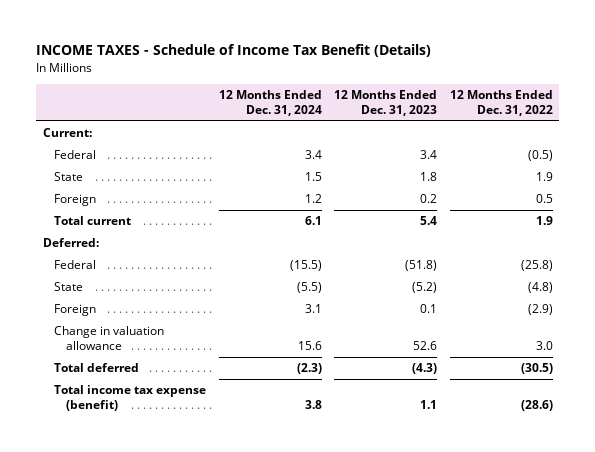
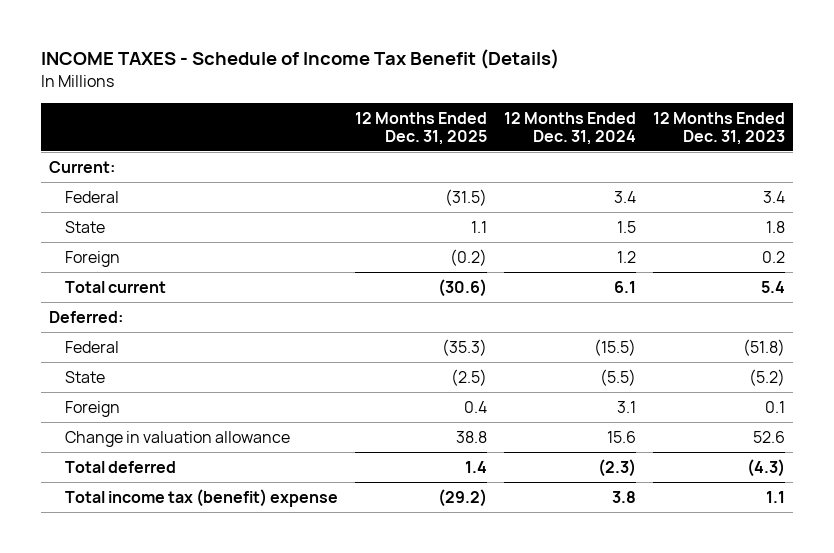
- | 12 Months Ended Dec. 31, 2024 | 12 Months Ended Dec. 31, 2023 | 12 Months Ended Dec. 31, 2022
+ | 12 Months Ended Dec. 31, 2025 | 12 Months Ended Dec. 31, 2024 | 12 Months Ended Dec. 31, 2023
- Total income tax expense (benefit) | 3.8 | 1.1 | (28.6)
+ Total income tax (benefit) expense | (29.2) | 3.8 | 1.1

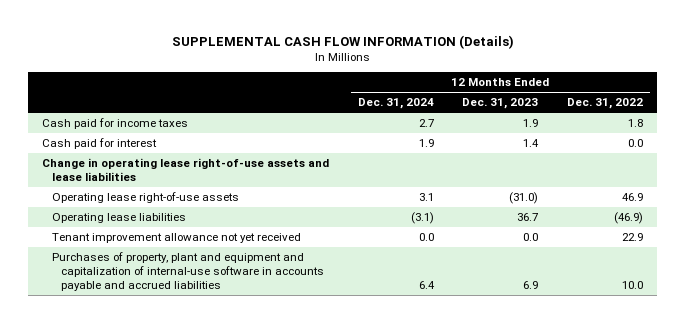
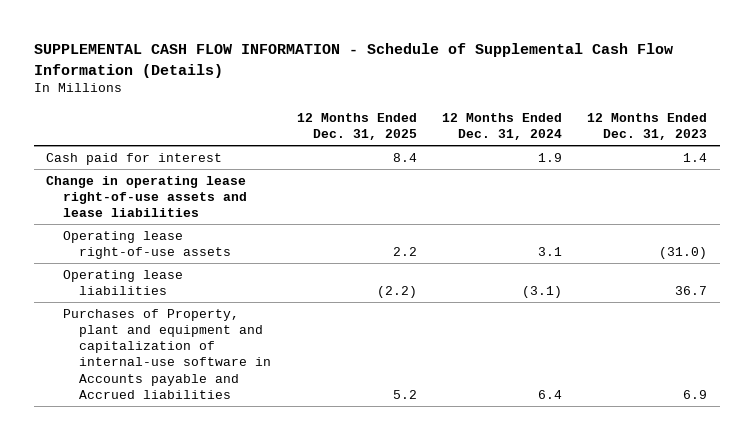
- SUPPLEMENTAL CASH FLOW INFORMATION (Details)
+ SUPPLEMENTAL CASH FLOW INFORMATION - Schedule of Supplemental Cash Flow Information (Details)
- | 12 Months Ended Dec. 31, 2024 | 12 Months Ended Dec. 31, 2023 | 12 Months Ended Dec. 31, 2022
+ | 12 Months Ended Dec. 31, 2025 | 12 Months Ended Dec. 31, 2024 | 12 Months Ended Dec. 31, 2023
- Cash paid for income taxes | 2.7 | 1.9 | 1.8
- Tenant improvement allowance not yet received | 0.0 | 0.0 | 22.9
- Purchases of property, plant and equipment and capitalization of internal-use software in accounts payable and accrued liabilities | 6.4 | 6.9 | 10.0
+ Purchases of Property, plant and equipment and capitalization of internal-use software in Accounts payable and Accrued liabilities | 5.2 | 6.4 | 6.9

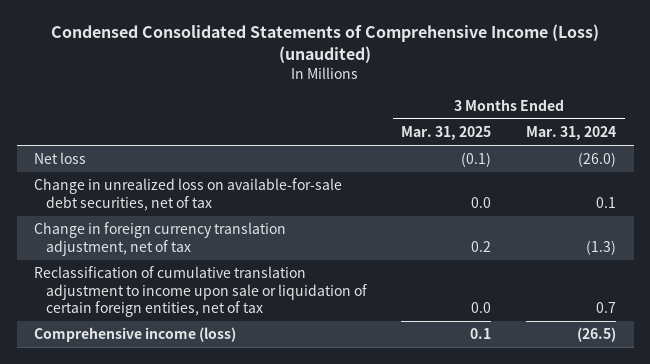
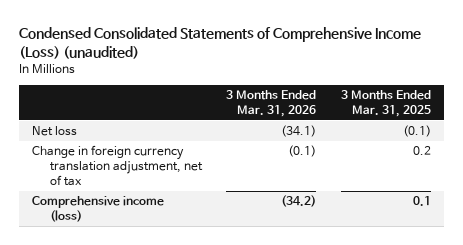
- | 3 Months Ended Mar. 31, 2025 | 3 Months Ended Mar. 31, 2024
+ | 3 Months Ended Mar. 31, 2026 | 3 Months Ended Mar. 31, 2025
- Change in unrealized loss on available-for-sale debt securities, net of tax | 0.0 | 0.1
- Reclassification of cumulative translation adjustment to income upon sale or liquidation of certain foreign entities, net of tax | 0.0 | 0.7

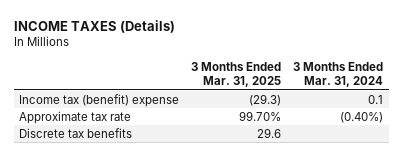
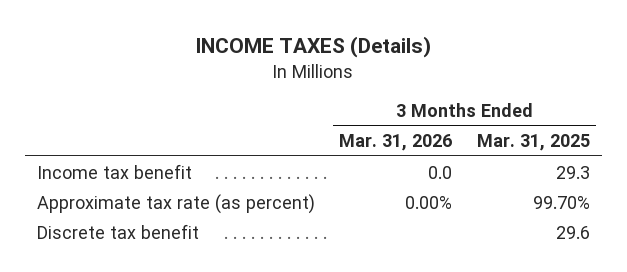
- | 3 Months Ended Mar. 31, 2025 | 3 Months Ended Mar. 31, 2024
+ | 3 Months Ended Mar. 31, 2026 | 3 Months Ended Mar. 31, 2025
- Income tax (benefit) expense | (29.3) | 0.1
- Approximate tax rate | 99.70% | (0.40%)
- Discrete tax benefits | 29.6 |
+ Income tax benefit | 0.0 | 29.3
+ Approximate tax rate (as percent) | 0.00% | 99.70%
+ Discrete tax benefit | | 29.6

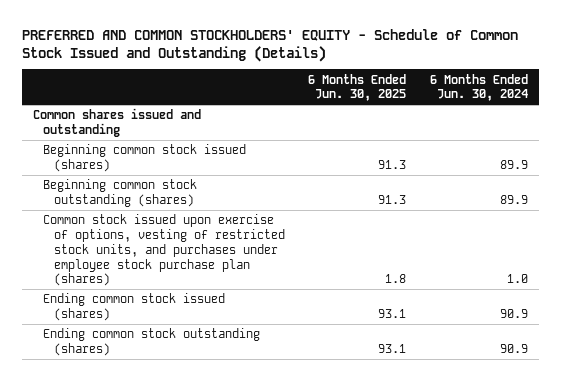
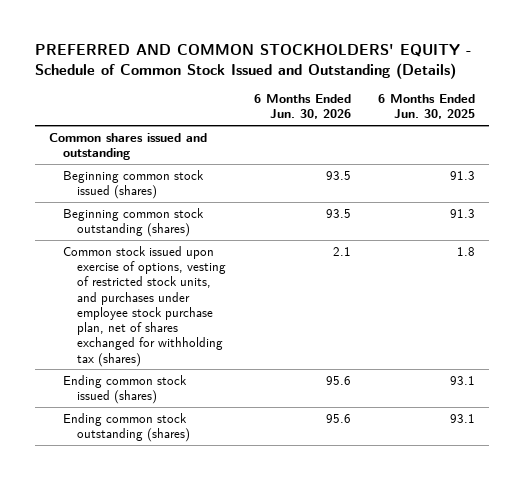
- | 6 Months Ended Jun. 30, 2025 | 6 Months Ended Jun. 30, 2024
+ | 6 Months Ended Jun. 30, 2026 | 6 Months Ended Jun. 30, 2025
- Common stock issued upon exercise of options, vesting of restricted stock units, and purchases under employee stock purchase plan (shares) | 1.8 | 1.0
+ Common stock issued upon exercise of options, vesting of restricted stock units, and purchases under employee stock purchase plan, net of shares exchanged for withholding tax (shares) | 2.1 | 1.8

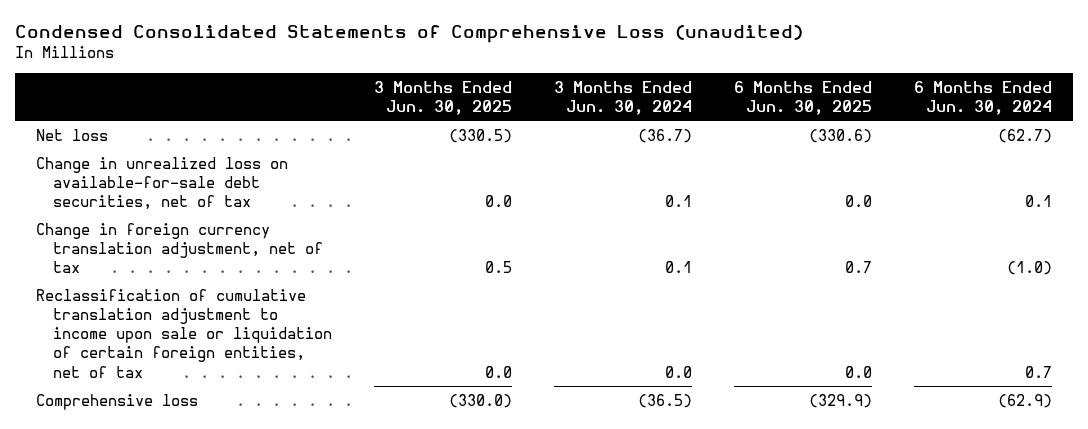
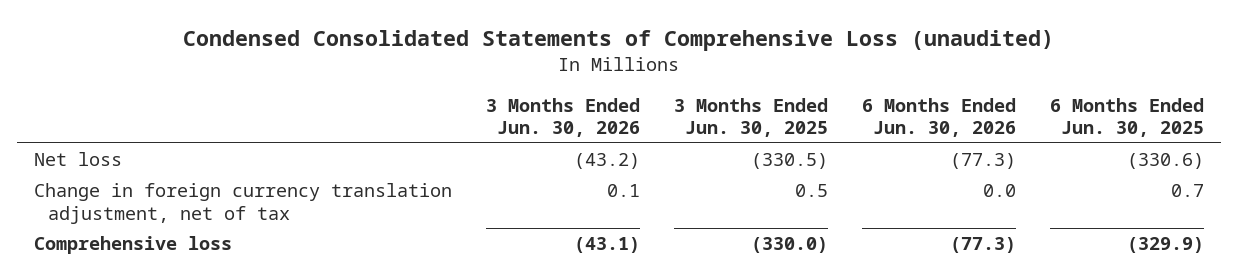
- | 3 Months Ended Jun. 30, 2025 | 3 Months Ended Jun. 30, 2024 | 6 Months Ended Jun. 30, 2025 | 6 Months Ended Jun. 30, 2024
+ | 3 Months Ended Jun. 30, 2026 | 3 Months Ended Jun. 30, 2025 | 6 Months Ended Jun. 30, 2026 | 6 Months Ended Jun. 30, 2025
- Change in unrealized loss on available-for-sale debt securities, net of tax | 0.0 | 0.1 | 0.0 | 0.1
- Reclassification of cumulative translation adjustment to income upon sale or liquidation of certain foreign entities, net of tax | 0.0 | 0.0 | 0.0 | 0.7

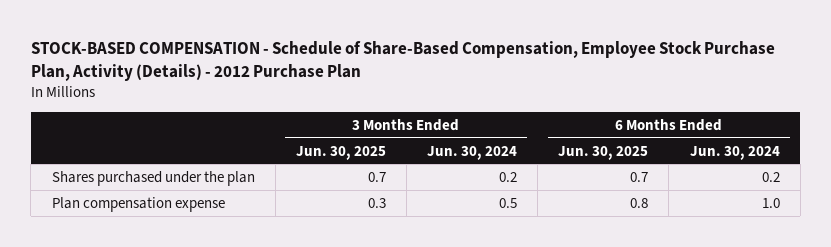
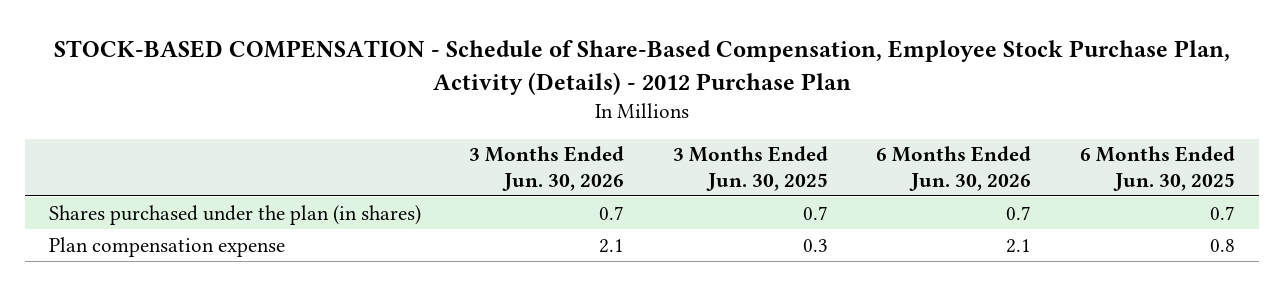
- | 3 Months Ended Jun. 30, 2025 | 3 Months Ended Jun. 30, 2024 | 6 Months Ended Jun. 30, 2025 | 6 Months Ended Jun. 30, 2024
+ | 3 Months Ended Jun. 30, 2026 | 3 Months Ended Jun. 30, 2025 | 6 Months Ended Jun. 30, 2026 | 6 Months Ended Jun. 30, 2025
- Shares purchased under the plan | 0.7 | 0.2 | 0.7 | 0.2
+ Shares purchased under the plan (in shares) | 0.7 | 0.7 | 0.7 | 0.7

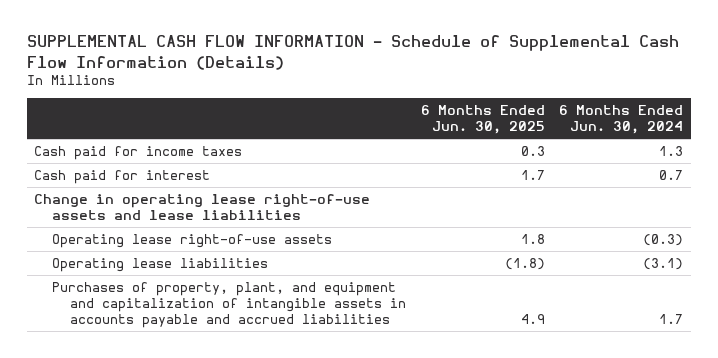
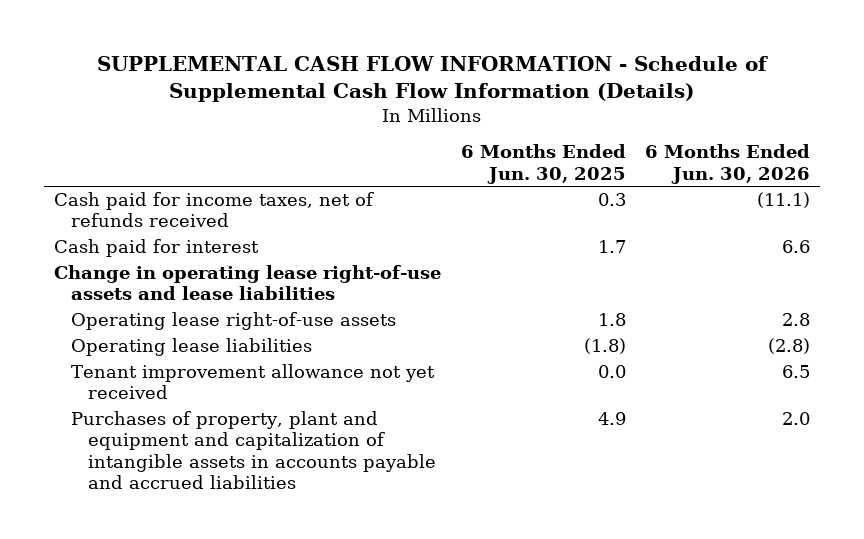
- | 6 Months Ended Jun. 30, 2025 | 6 Months Ended Jun. 30, 2024
+ | 6 Months Ended Jun. 30, 2025 | 6 Months Ended Jun. 30, 2026
- Cash paid for income taxes | 0.3 | 1.3
+ Cash paid for income taxes, net of refunds received | 0.3 | (11.1)
- Purchases of property, plant, and equipment and capitalization of intangible assets in accounts payable and accrued liabilities | 4.9 | 1.7
+ Tenant improvement allowance not yet received | 0.0 | 6.5
+ Purchases of property, plant and equipment and capitalization of intangible assets in accounts payable and accrued liabilities | 4.9 | 2.0

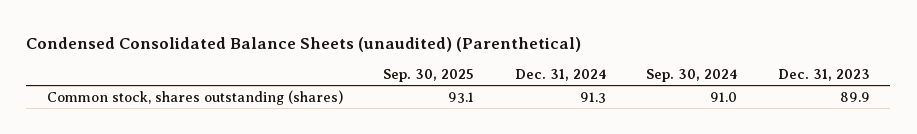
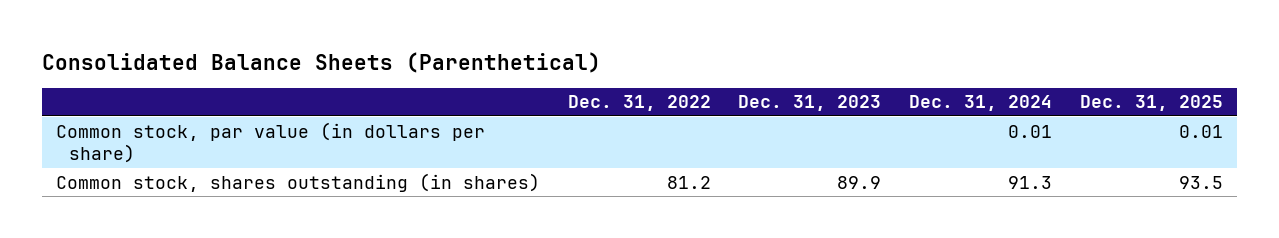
- Condensed Consolidated Balance Sheets (unaudited) (Parenthetical)
+ Consolidated Balance Sheets (Parenthetical)
- | Sep. 30, 2025 | Dec. 31, 2024 | Sep. 30, 2024 | Dec. 31, 2023
+ | Dec. 31, 2022 | Dec. 31, 2023 | Dec. 31, 2024 | Dec. 31, 2025
- Common stock, shares outstanding (shares) | 93.1 | 91.3 | 91.0 | 89.9
+ Common stock, par value (in dollars per share) | | | 0.01 | 0.01
+ Common stock, shares outstanding (in shares) | 81.2 | 89.9 | 91.3 | 93.5

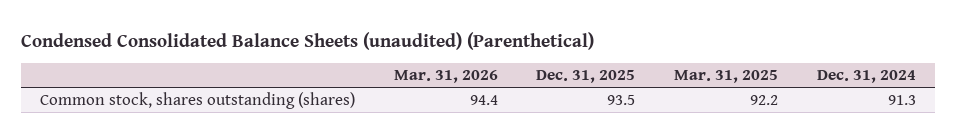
- Consolidated Balance Sheets (Parenthetical)
+ Condensed Consolidated Balance Sheets (unaudited) (Parenthetical)
- | Dec. 31, 2022 | Dec. 31, 2023 | Dec. 31, 2024 | Dec. 31, 2025
+ | Mar. 31, 2026 | Dec. 31, 2025 | Mar. 31, 2025 | Dec. 31, 2024
- Common stock, par value (in dollars per share) | | | 0.01 | 0.01
- Common stock, shares outstanding (in shares) | 81.2 | 89.9 | 91.3 | 93.5
+ Common stock, shares outstanding (shares) | 94.4 | 93.5 | 92.2 | 91.3

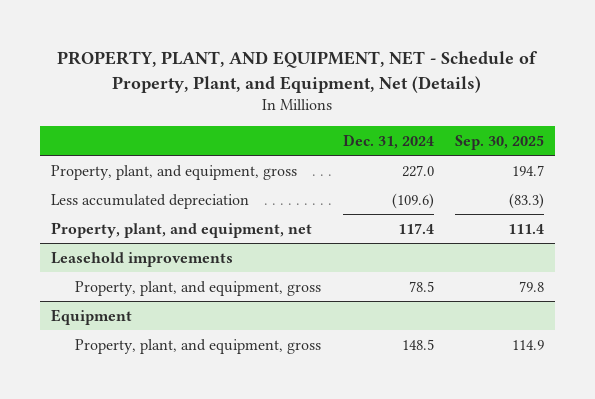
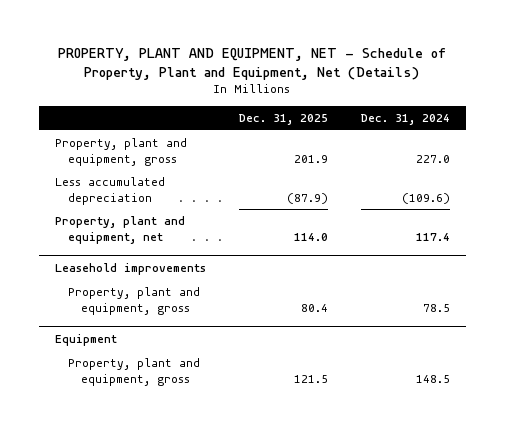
- PROPERTY, PLANT, AND EQUIPMENT, NET - Schedule of Property, Plant, and Equipment, Net (Details)
+ PROPERTY, PLANT AND EQUIPMENT, NET - Schedule of Property, Plant and Equipment, Net (Details)
- | Dec. 31, 2024 | Sep. 30, 2025
+ | Dec. 31, 2025 | Dec. 31, 2024
- Property, plant, and equipment, gross | 227.0 | 194.7
+ Property, plant and equipment, gross | 201.9 | 227.0
- Property, plant, and equipment, net | 117.4 | 111.4
+ Property, plant and equipment, net | 114.0 | 117.4
@ Leasehold improvements
- Property, plant, and equipment, gross | 78.5 | 79.8
+ Property, plant and equipment, gross | 80.4 | 78.5
@ Equipment
- Property, plant, and equipment, gross | 148.5 | 114.9
+ Property, plant and equipment, gross | 121.5 | 148.5

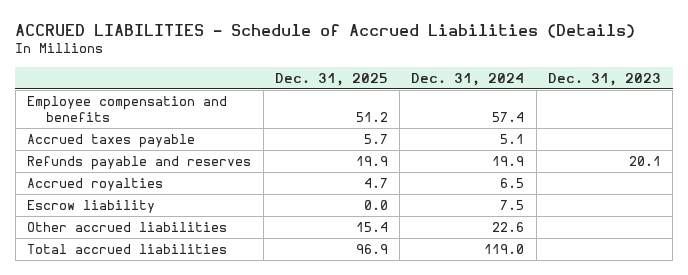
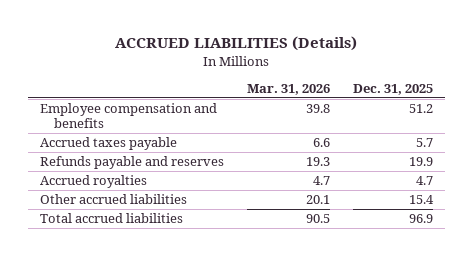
- ACCRUED LIABILITIES - Schedule of Accrued Liabilities (Details)
+ ACCRUED LIABILITIES (Details)
- | Dec. 31, 2025 | Dec. 31, 2024 | Dec. 31, 2023
+ | Mar. 31, 2026 | Dec. 31, 2025
- Escrow liability | 0.0 | 7.5 |

